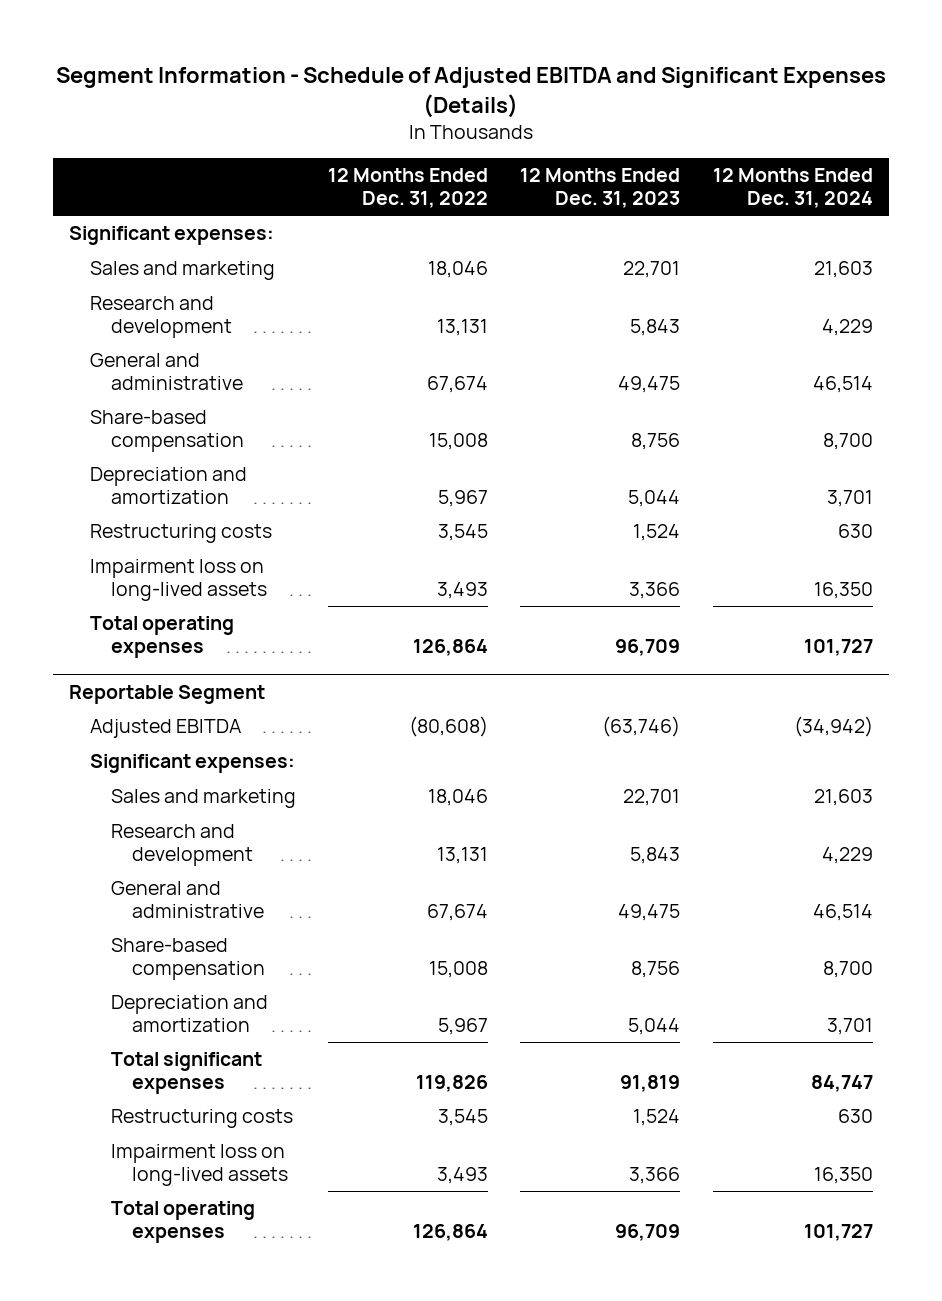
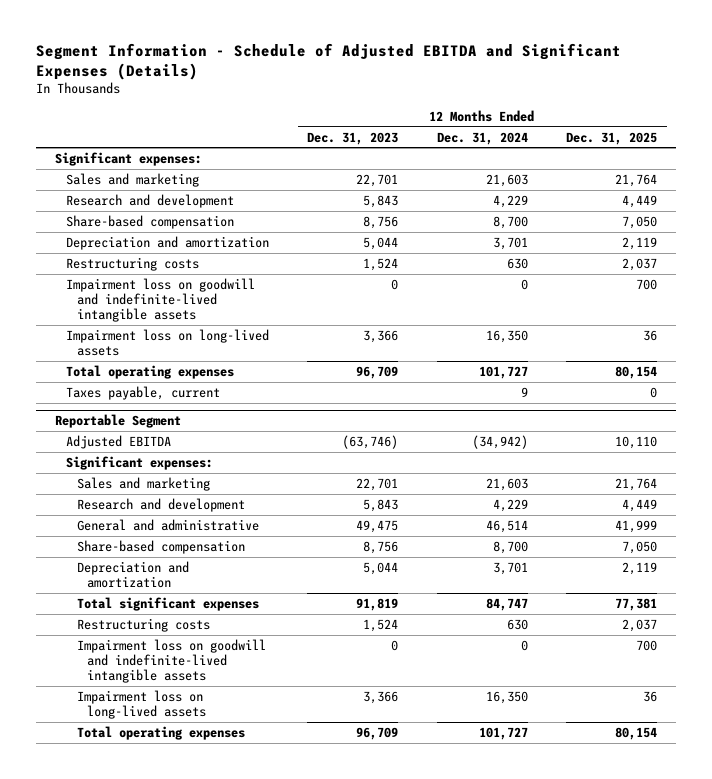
- | 12 Months Ended Dec. 31, 2022 | 12 Months Ended Dec. 31, 2023 | 12 Months Ended Dec. 31, 2024
+ | 12 Months Ended Dec. 31, 2023 | 12 Months Ended Dec. 31, 2024 | 12 Months Ended Dec. 31, 2025
- General and administrative | 67,674 | 49,475 | 46,514
+ Impairment loss on goodwill and indefinite-lived intangible assets | 0 | 0 | 700
+ Taxes payable, current | | 9 | 0
@ Reportable Segment
+ Impairment loss on goodwill and indefinite-lived intangible assets | 0 | 0 | 700

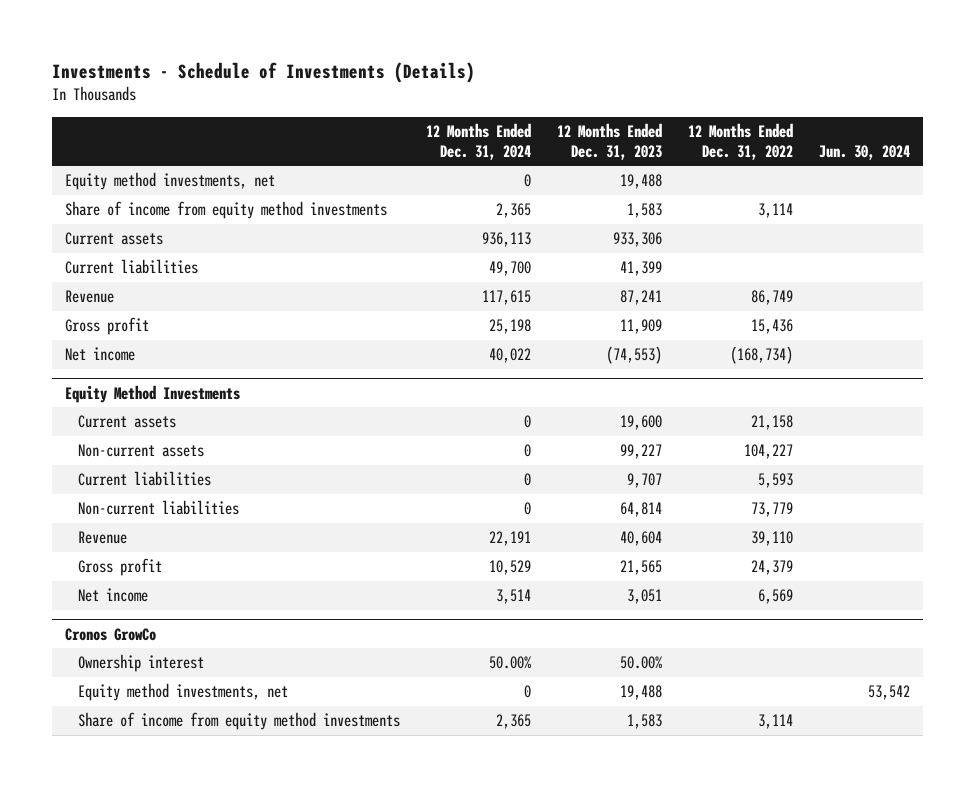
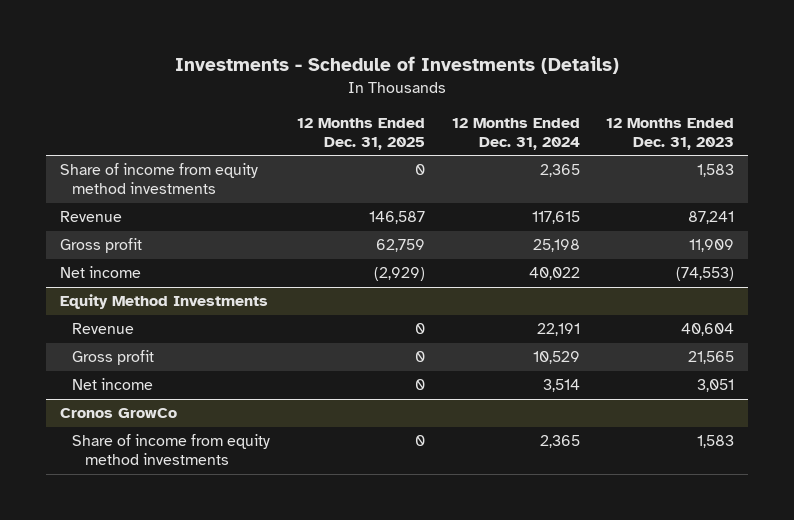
- | 12 Months Ended Dec. 31, 2024 | 12 Months Ended Dec. 31, 2023 | 12 Months Ended Dec. 31, 2022 | Jun. 30, 2024
+ | 12 Months Ended Dec. 31, 2025 | 12 Months Ended Dec. 31, 2024 | 12 Months Ended Dec. 31, 2023
- Equity method investments, net | 0 | 19,488 | |
- Current assets | 936,113 | 933,306 | |
- Current liabilities | 49,700 | 41,399 | |
@ Equity Method Investments
- Current assets | 0 | 19,600 | 21,158 |
- Non-current assets | 0 | 99,227 | 104,227 |
- Current liabilities | 0 | 9,707 | 5,593 |
- Non-current liabilities | 0 | 64,814 | 73,779 |
@ Cronos GrowCo
- Ownership interest | 50.00% | 50.00% | |
- Equity method investments, net | 0 | 19,488 | | 53,542

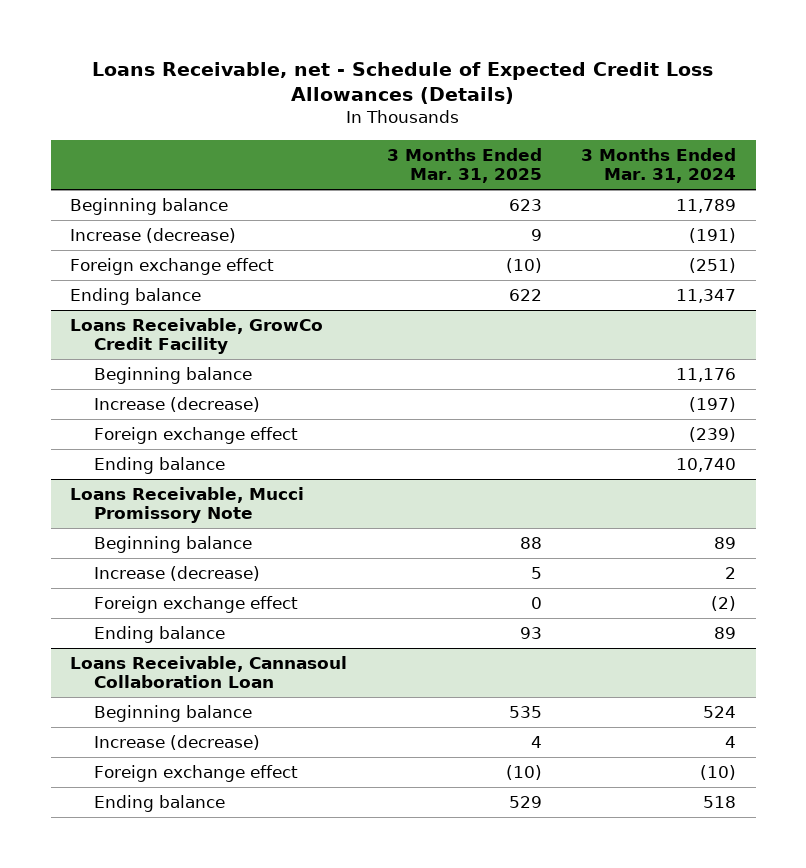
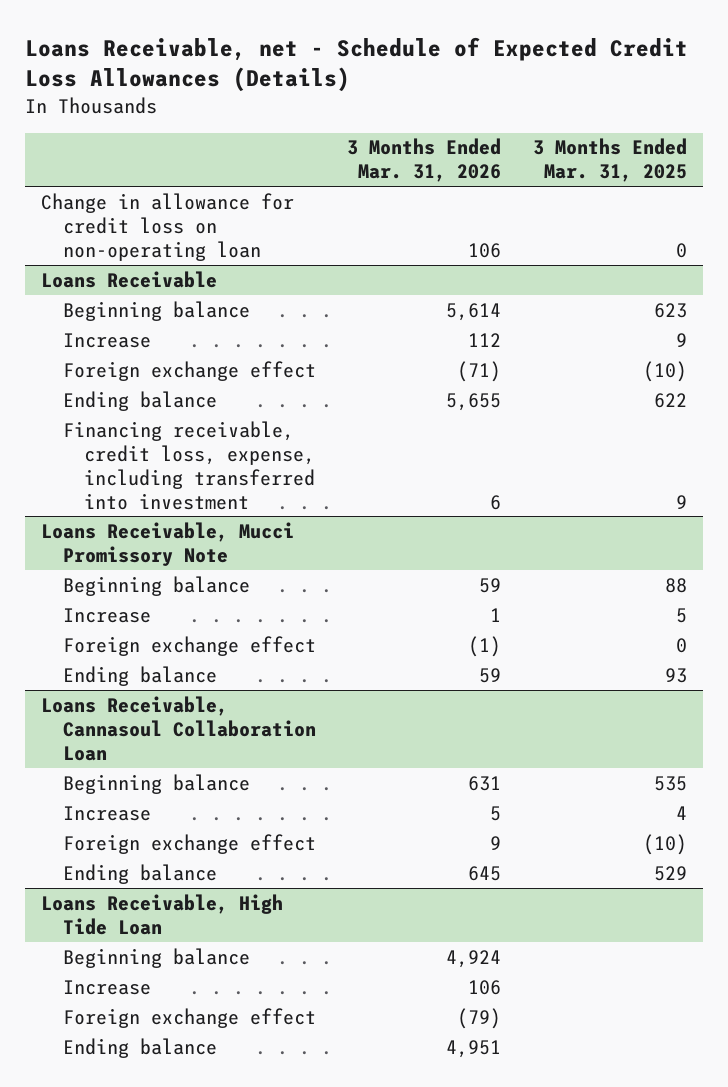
- | 3 Months Ended Mar. 31, 2025 | 3 Months Ended Mar. 31, 2024
+ | 3 Months Ended Mar. 31, 2026 | 3 Months Ended Mar. 31, 2025
+ Change in allowance for credit loss on non-operating loan | 106 | 0
+ Loans Receivable
- Increase (decrease) | 9 | (191)
+ Increase | 112 | 9
- Loans Receivable, GrowCo Credit Facility
- Beginning balance | | 11,176
- Increase (decrease) | | (197)
- Foreign exchange effect | | (239)
- Ending balance | | 10,740
+ Financing receivable, credit loss, expense, including transferred into investment | 6 | 9
@ Loans Receivable, Mucci Promissory Note
- Increase (decrease) | 5 | 2
+ Increase | 1 | 5
@ Loans Receivable, Cannasoul Collaboration Loan
- Increase (decrease) | 4 | 4
+ Increase | 5 | 4
+ Loans Receivable, High Tide Loan
+ Beginning balance | 4,924 |
+ Increase | 106 |
+ Foreign exchange effect | (79) |
+ Ending balance | 4,951 |

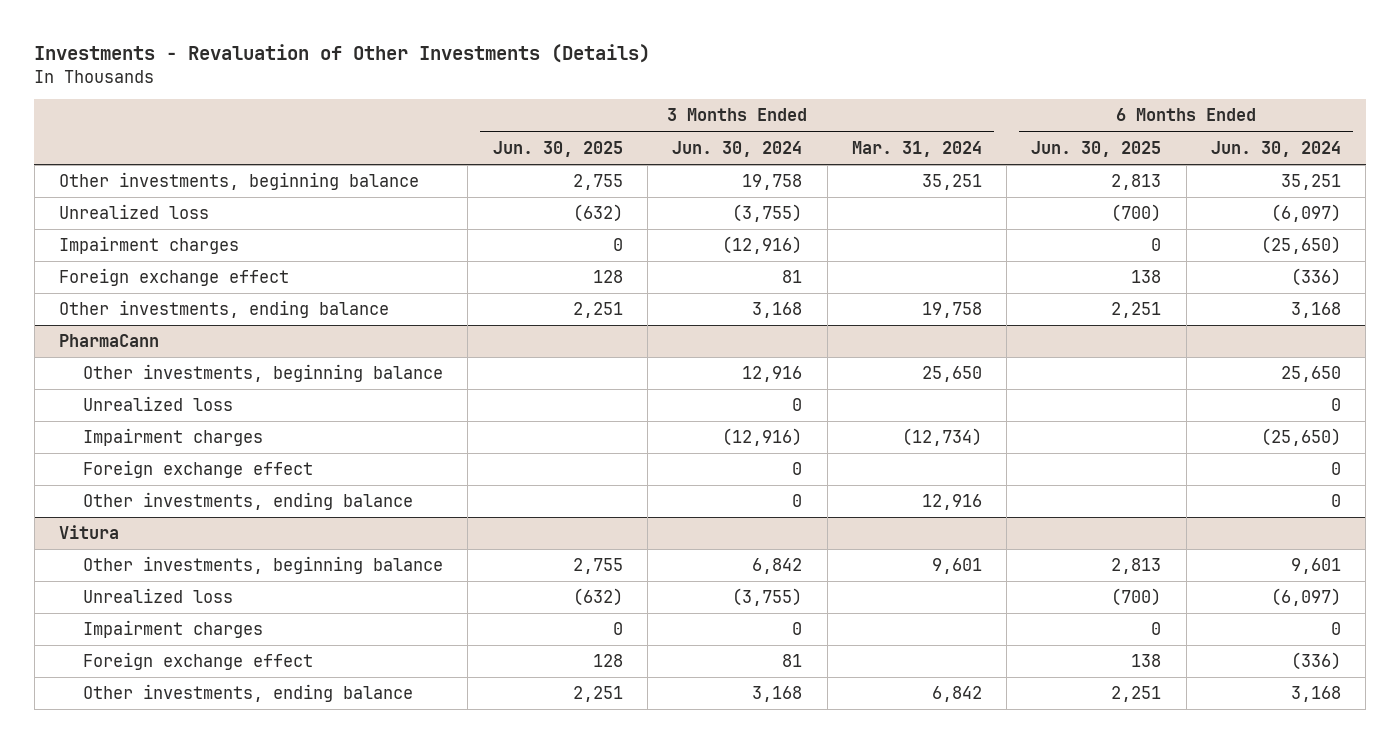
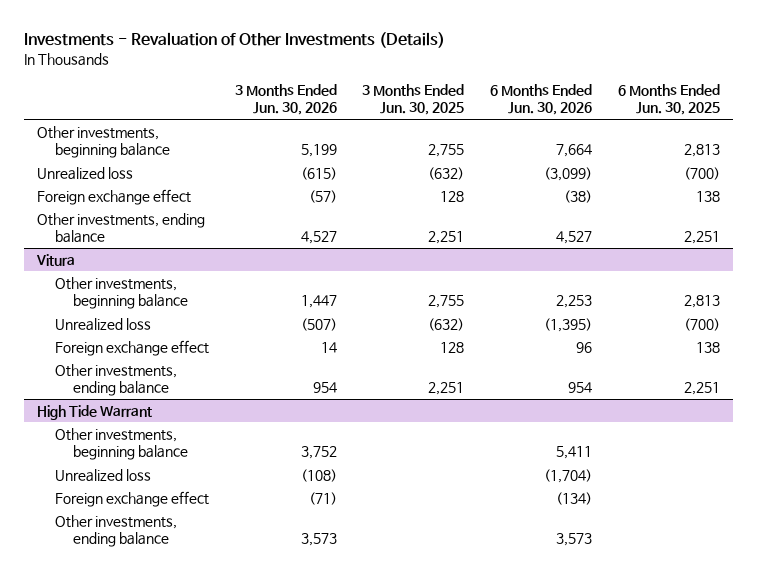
- | 3 Months Ended Jun. 30, 2025 | 3 Months Ended Jun. 30, 2024 | 3 Months Ended Mar. 31, 2024 | 6 Months Ended Jun. 30, 2025 | 6 Months Ended Jun. 30, 2024
+ | 3 Months Ended Jun. 30, 2026 | 3 Months Ended Jun. 30, 2025 | 6 Months Ended Jun. 30, 2026 | 6 Months Ended Jun. 30, 2025
- Impairment charges | 0 | (12,916) | | 0 | (25,650)
- PharmaCann
- Other investments, beginning balance | | 12,916 | 25,650 | | 25,650
- Unrealized loss | | 0 | | | 0
- Impairment charges | | (12,916) | (12,734) | | (25,650)
- Foreign exchange effect | | 0 | | | 0
- Other investments, ending balance | | 0 | 12,916 | | 0
@ Vitura
- Impairment charges | 0 | 0 | | 0 | 0
+ High Tide Warrant
+ Other investments, beginning balance | 3,752 | | 5,411 |
+ Unrealized loss | (108) | | (1,704) |
+ Foreign exchange effect | (71) | | (134) |
+ Other investments, ending balance | 3,573 | | 3,573 |

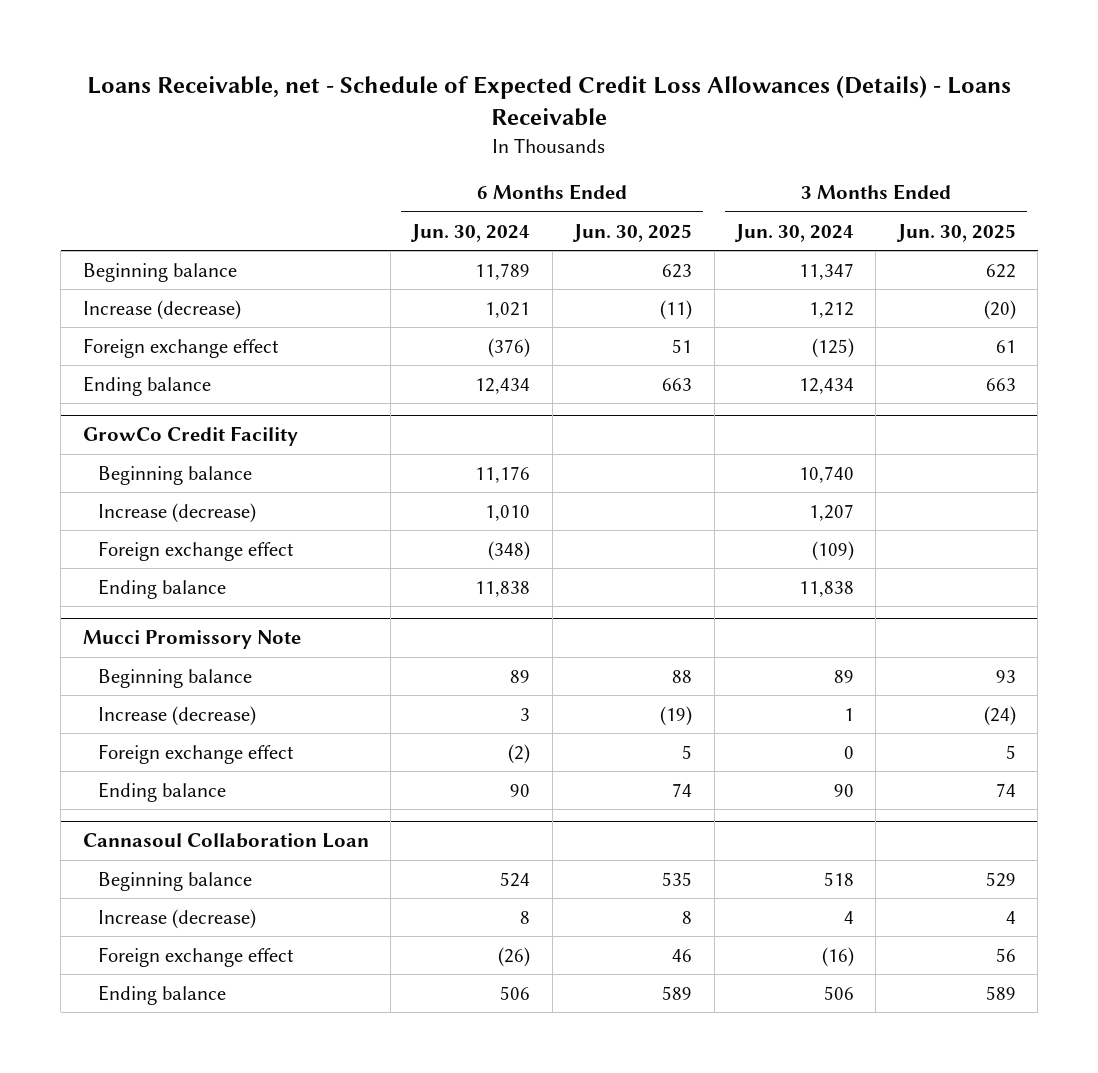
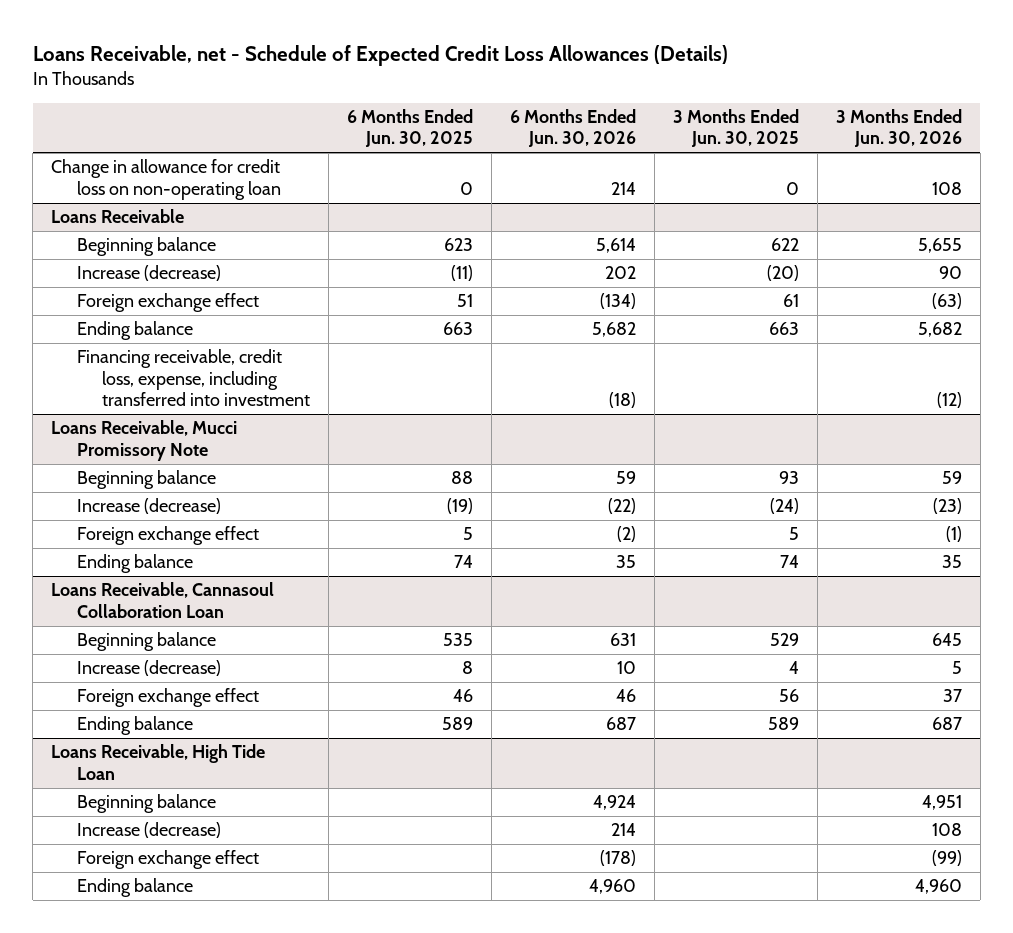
- Loans Receivable, net - Schedule of Expected Credit Loss Allowances (Details) - Loans Receivable
+ Loans Receivable, net - Schedule of Expected Credit Loss Allowances (Details)
- | 6 Months Ended Jun. 30, 2024 | 6 Months Ended Jun. 30, 2025 | 3 Months Ended Jun. 30, 2024 | 3 Months Ended Jun. 30, 2025
+ | 6 Months Ended Jun. 30, 2025 | 6 Months Ended Jun. 30, 2026 | 3 Months Ended Jun. 30, 2025 | 3 Months Ended Jun. 30, 2026
+ Change in allowance for credit loss on non-operating loan | 0 | 214 | 0 | 108
+ Loans Receivable
- GrowCo Credit Facility
- Beginning balance | 11,176 | | 10,740 |
- Increase (decrease) | 1,010 | | 1,207 |
- Foreign exchange effect | (348) | | (109) |
- Ending balance | 11,838 | | 11,838 |
- Mucci Promissory Note
+ Financing receivable, credit loss, expense, including transferred into investment | | (18) | | (12)
+ Loans Receivable, Mucci Promissory Note
- Cannasoul Collaboration Loan
+ Loans Receivable, Cannasoul Collaboration Loan
+ Loans Receivable, High Tide Loan
+ Beginning balance | | 4,924 | | 4,951
+ Increase (decrease) | | 214 | | 108
+ Foreign exchange effect | | (178) | | (99)
+ Ending balance | | 4,960 | | 4,960

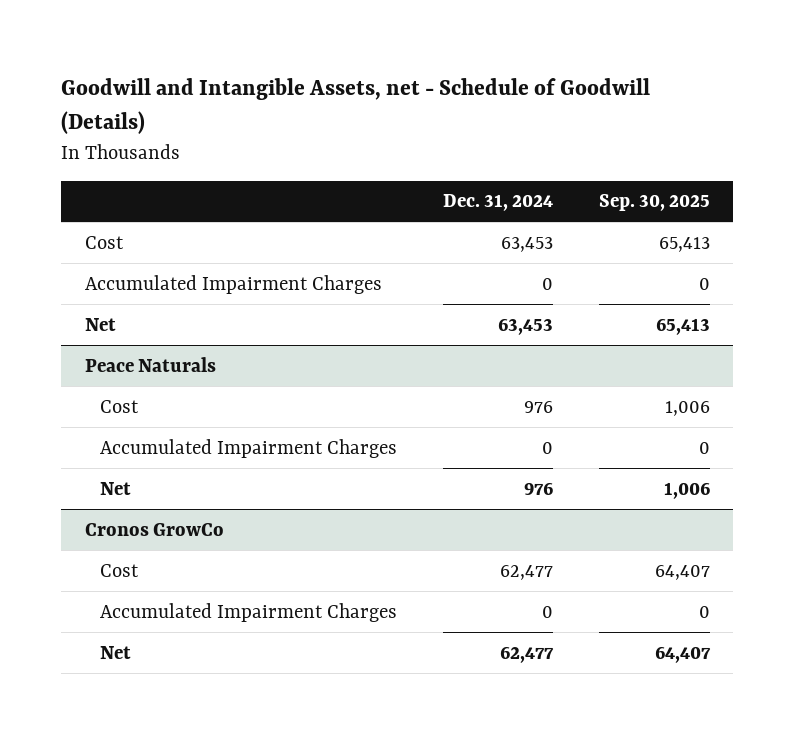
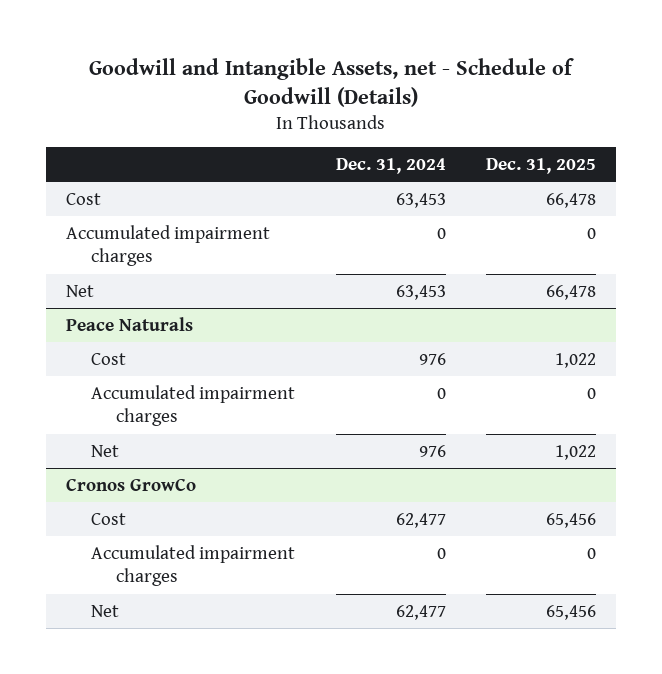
- | Dec. 31, 2024 | Sep. 30, 2025
+ | Dec. 31, 2024 | Dec. 31, 2025
- Accumulated Impairment Charges | 0 | 0
+ Accumulated impairment charges | 0 | 0
@ Peace Naturals
- Accumulated Impairment Charges | 0 | 0
+ Accumulated impairment charges | 0 | 0
@ Cronos GrowCo
- Accumulated Impairment Charges | 0 | 0
+ Accumulated impairment charges | 0 | 0

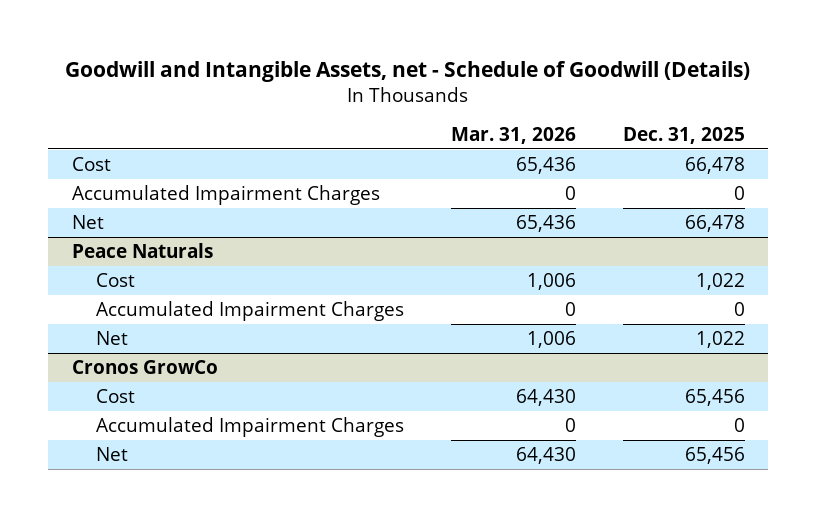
- | Dec. 31, 2024 | Dec. 31, 2025
+ | Mar. 31, 2026 | Dec. 31, 2025
- Accumulated impairment charges | 0 | 0
+ Accumulated Impairment Charges | 0 | 0
@ Peace Naturals
- Accumulated impairment charges | 0 | 0
+ Accumulated Impairment Charges | 0 | 0
@ Cronos GrowCo
- Accumulated impairment charges | 0 | 0
+ Accumulated Impairment Charges | 0 | 0

